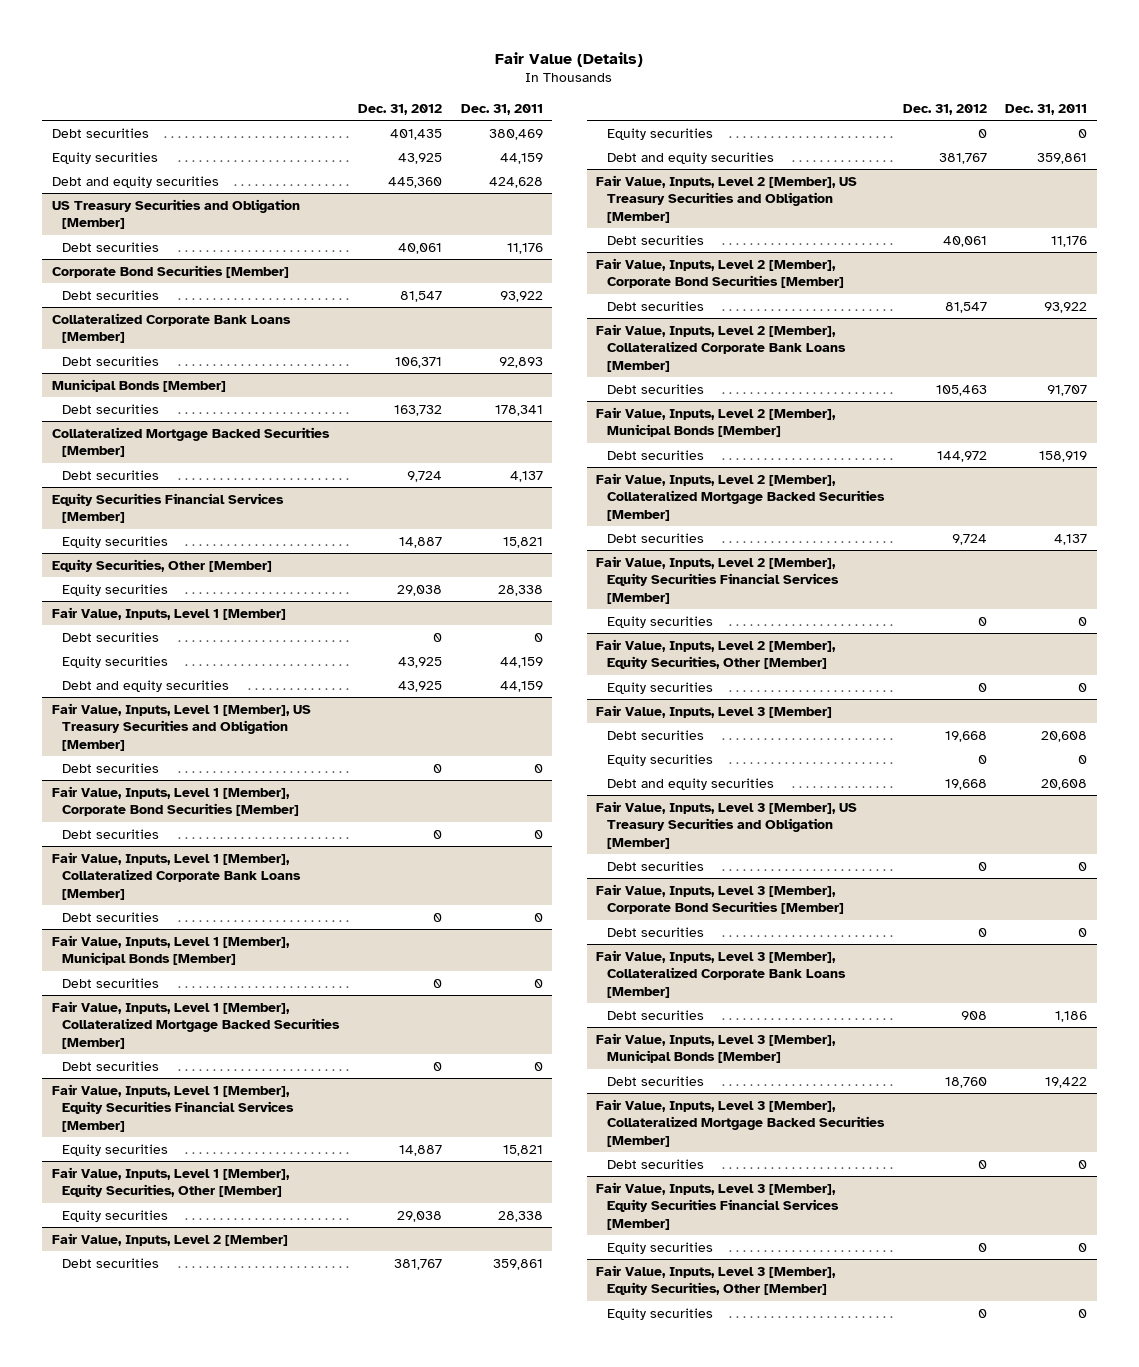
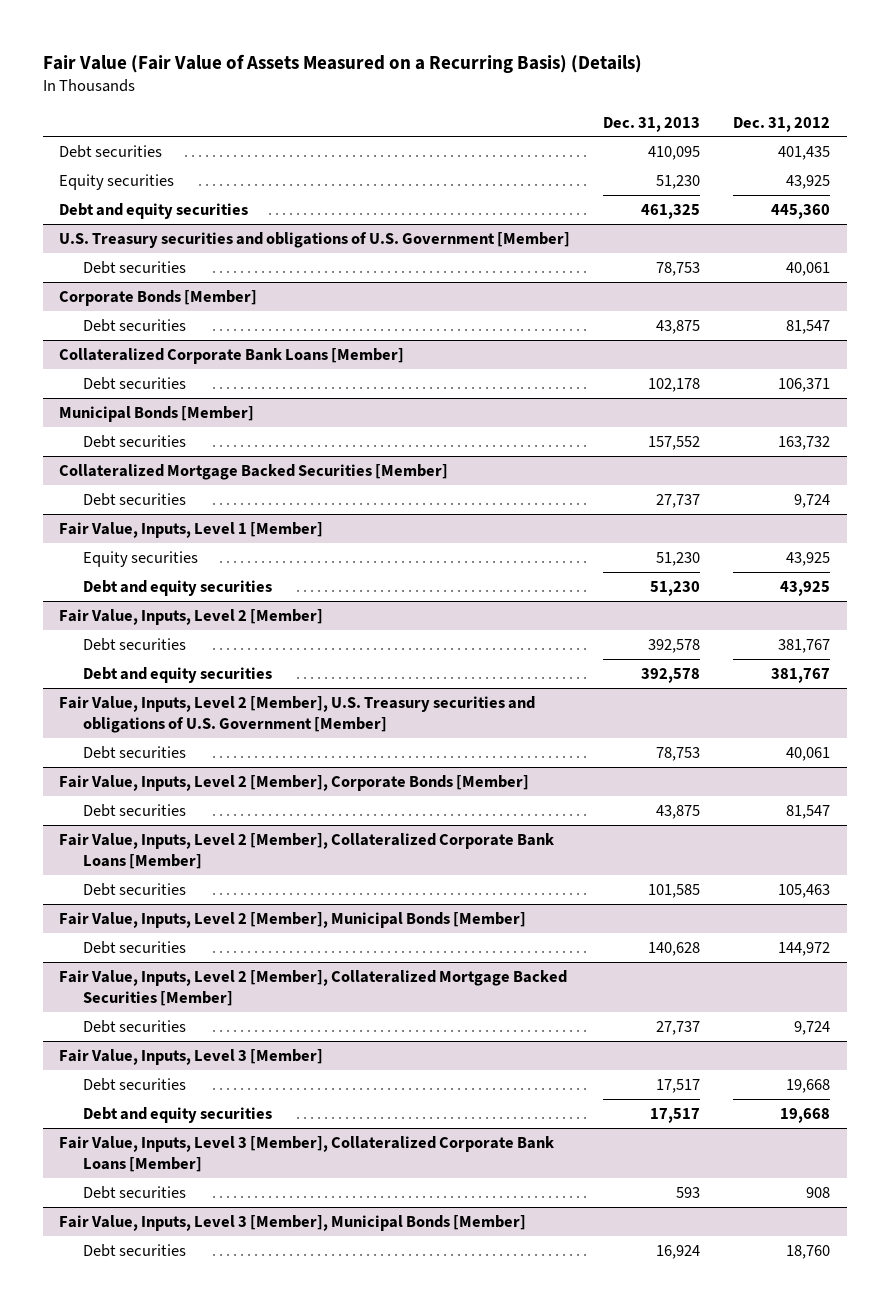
- Fair Value (Details)
+ Fair Value (Fair Value of Assets Measured on a Recurring Basis) (Details)
- | Dec. 31, 2012 | Dec. 31, 2011
+ | Dec. 31, 2013 | Dec. 31, 2012
- US Treasury Securities and Obligation [Member]
+ U.S. Treasury securities and obligations of U.S. Government [Member]
- Corporate Bond Securities [Member]
+ Corporate Bonds [Member]
- Equity Securities Financial Services [Member]
- Equity securities | 14,887 | 15,821
- Equity Securities, Other [Member]
- Equity securities | 29,038 | 28,338
@ Fair Value, Inputs, Level 1 [Member]
- Debt securities | 0 | 0
- Fair Value, Inputs, Level 1 [Member], US Treasury Securities and Obligation [Member]
- Debt securities | 0 | 0
- Fair Value, Inputs, Level 1 [Member], Corporate Bond Securities [Member]
- Debt securities | 0 | 0
- Fair Value, Inputs, Level 1 [Member], Collateralized Corporate Bank Loans [Member]
- Debt securities | 0 | 0
- Fair Value, Inputs, Level 1 [Member], Municipal Bonds [Member]
- Debt securities | 0 | 0
- Fair Value, Inputs, Level 1 [Member], Collateralized Mortgage Backed Securities [Member]
- Debt securities | 0 | 0
- Fair Value, Inputs, Level 1 [Member], Equity Securities Financial Services [Member]
- Equity securities | 14,887 | 15,821
- Fair Value, Inputs, Level 1 [Member], Equity Securities, Other [Member]
- Equity securities | 29,038 | 28,338
@ Fair Value, Inputs, Level 2 [Member]
- Equity securities | 0 | 0
- Fair Value, Inputs, Level 2 [Member], US Treasury Securities and Obligation [Member]
+ Fair Value, Inputs, Level 2 [Member], U.S. Treasury securities and obligations of U.S. Government [Member]
- Fair Value, Inputs, Level 2 [Member], Corporate Bond Securities [Member]
+ Fair Value, Inputs, Level 2 [Member], Corporate Bonds [Member]
- Fair Value, Inputs, Level 2 [Member], Equity Securities Financial Services [Member]
- Equity securities | 0 | 0
- Fair Value, Inputs, Level 2 [Member], Equity Securities, Other [Member]
- Equity securities | 0 | 0
@ Fair Value, Inputs, Level 3 [Member]
- Equity securities | 0 | 0
- Fair Value, Inputs, Level 3 [Member], US Treasury Securities and Obligation [Member]
- Debt securities | 0 | 0
- Fair Value, Inputs, Level 3 [Member], Corporate Bond Securities [Member]
- Debt securities | 0 | 0
- Fair Value, Inputs, Level 3 [Member], Collateralized Mortgage Backed Securities [Member]
- Debt securities | 0 | 0
- Fair Value, Inputs, Level 3 [Member], Equity Securities Financial Services [Member]
- Equity securities | 0 | 0
- Fair Value, Inputs, Level 3 [Member], Equity Securities, Other [Member]
- Equity securities | 0 | 0

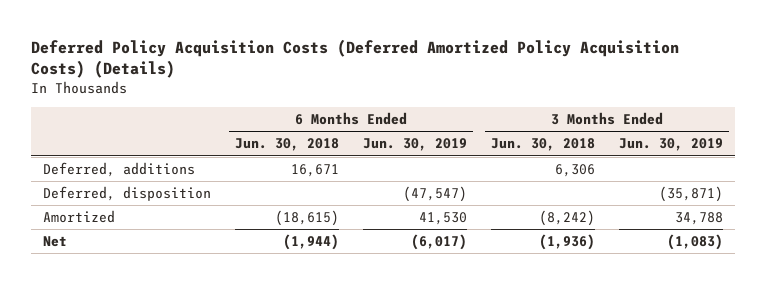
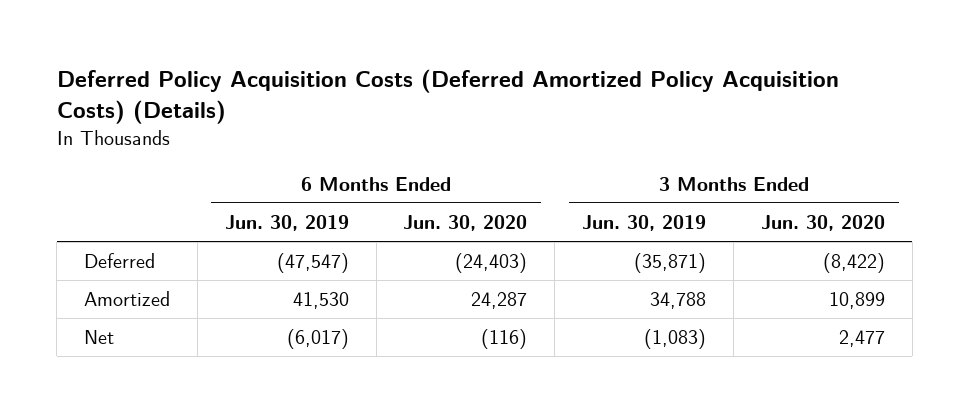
- | 6 Months Ended Jun. 30, 2018 | 6 Months Ended Jun. 30, 2019 | 3 Months Ended Jun. 30, 2018 | 3 Months Ended Jun. 30, 2019
+ | 6 Months Ended Jun. 30, 2019 | 6 Months Ended Jun. 30, 2020 | 3 Months Ended Jun. 30, 2019 | 3 Months Ended Jun. 30, 2020
- Deferred, additions | 16,671 | | 6,306 |
- Deferred, disposition | | (47,547) | | (35,871)
+ Deferred | (47,547) | (24,403) | (35,871) | (8,422)

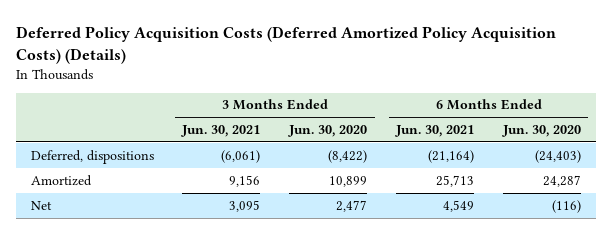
- | 6 Months Ended Jun. 30, 2019 | 6 Months Ended Jun. 30, 2020 | 3 Months Ended Jun. 30, 2019 | 3 Months Ended Jun. 30, 2020
+ | 3 Months Ended Jun. 30, 2021 | 3 Months Ended Jun. 30, 2020 | 6 Months Ended Jun. 30, 2021 | 6 Months Ended Jun. 30, 2020
- Deferred | (47,547) | (24,403) | (35,871) | (8,422)
+ Deferred, dispositions | (6,061) | (8,422) | (21,164) | (24,403)

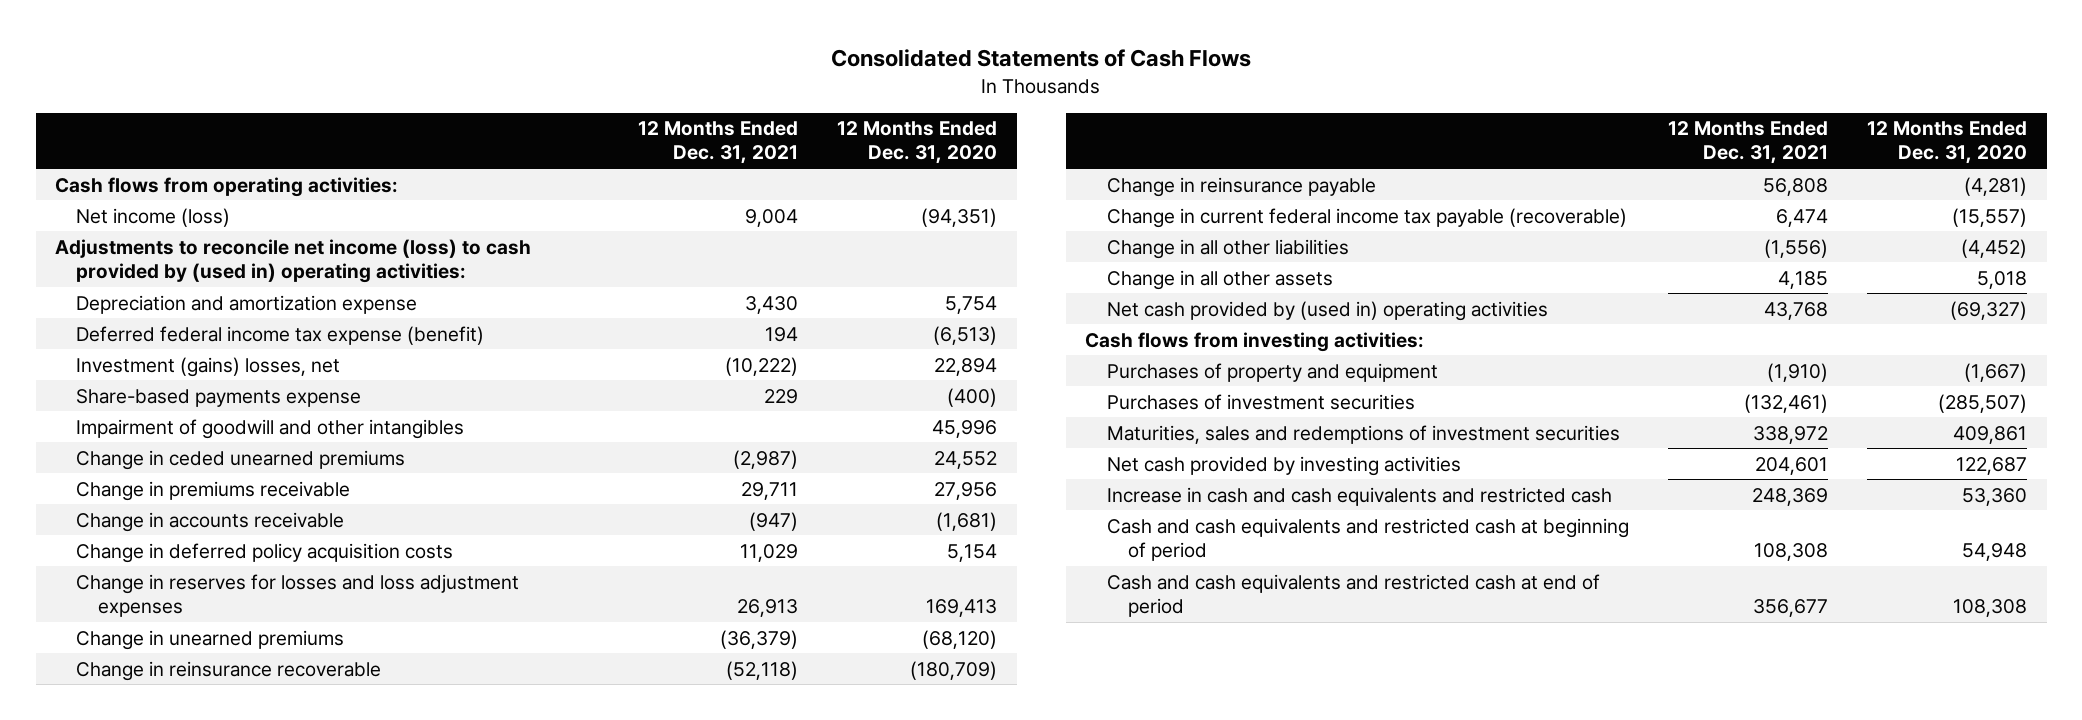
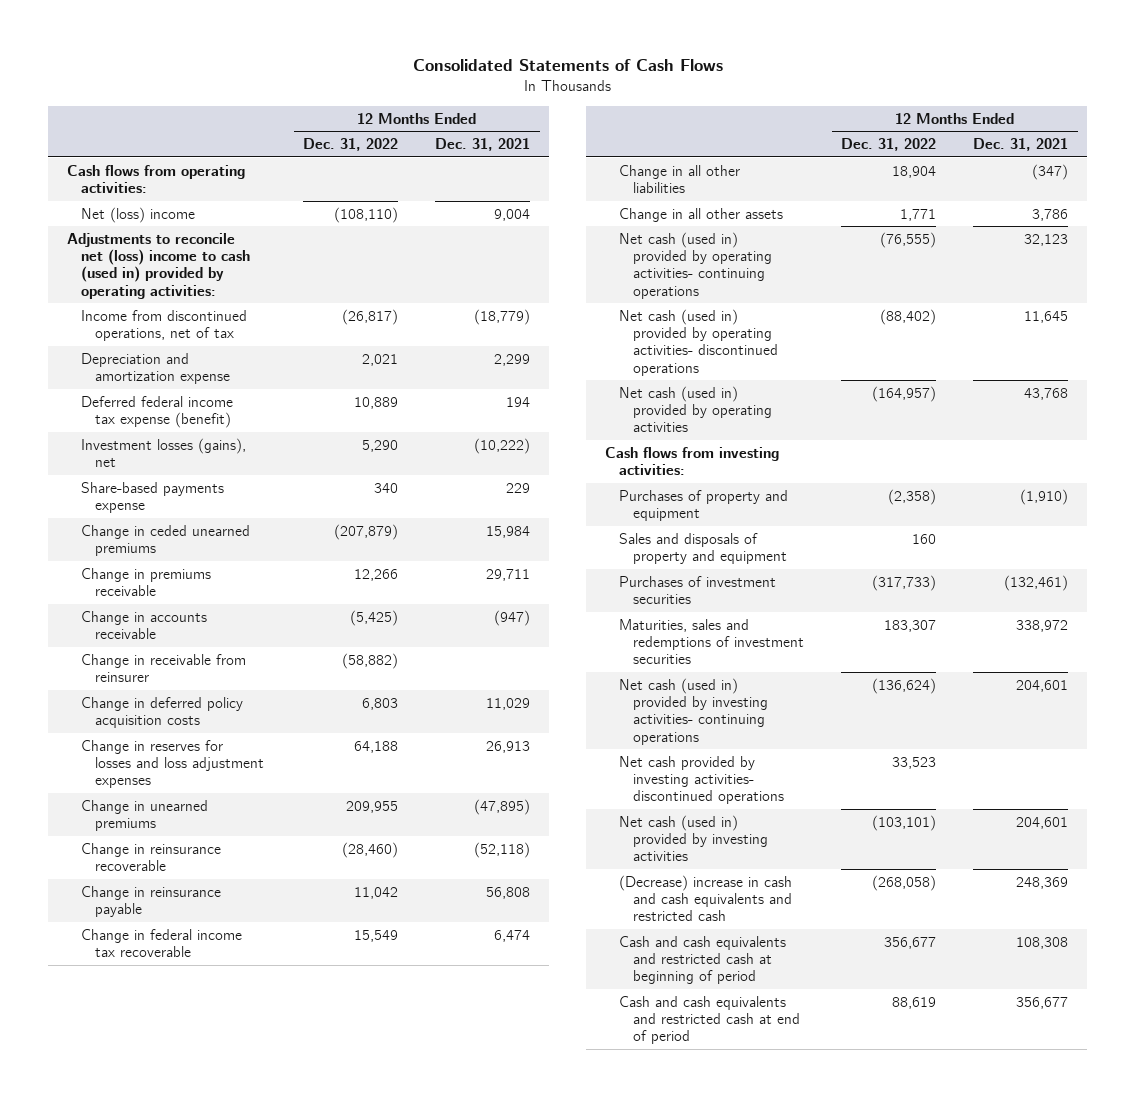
- | 12 Months Ended Dec. 31, 2021 | 12 Months Ended Dec. 31, 2020
+ | 12 Months Ended Dec. 31, 2022 | 12 Months Ended Dec. 31, 2021
- Net income (loss) | 9,004 | (94,351)
- Adjustments to reconcile net income (loss) to cash provided by (used in) operating activities:
- Depreciation and amortization expense | 3,430 | 5,754
+ Net (loss) income | (108,110) | 9,004
+ Adjustments to reconcile net (loss) income to cash (used in) provided by operating activities:
+ Income from discontinued operations, net of tax | (26,817) | (18,779)
+ Depreciation and amortization expense | 2,021 | 2,299
- Investment (gains) losses, net | (10,222) | 22,894
+ Investment losses (gains), net | 5,290 | (10,222)
- Impairment of goodwill and other intangibles | | 45,996
- Change in ceded unearned premiums | (2,987) | 24,552
+ Change in ceded unearned premiums | (207,879) | 15,984
+ Change in receivable from reinsurer | (58,882) |
- Change in unearned premiums | (36,379) | (68,120)
+ Change in unearned premiums | 209,955 | (47,895)
- Change in current federal income tax payable (recoverable) | 6,474 | (15,557)
- Change in all other liabilities | (1,556) | (4,452)
- Change in all other assets | 4,185 | 5,018
- Net cash provided by (used in) operating activities | 43,768 | (69,327)
+ Change in federal income tax recoverable | 15,549 | 6,474
+ Change in all other liabilities | 18,904 | (347)
+ Change in all other assets | 1,771 | 3,786
+ Net cash (used in) provided by operating activities- continuing operations | (76,555) | 32,123
+ Net cash (used in) provided by operating activities- discontinued operations | (88,402) | 11,645
+ Net cash (used in) provided by operating activities | (164,957) | 43,768
+ Sales and disposals of property and equipment | 160 |
- Net cash provided by investing activities | 204,601 | 122,687
- Increase in cash and cash equivalents and restricted cash | 248,369 | 53,360
+ Net cash (used in) provided by investing activities- continuing operations | (136,624) | 204,601
+ Net cash provided by investing activities- discontinued operations | 33,523 |
+ Net cash (used in) provided by investing activities | (103,101) | 204,601
+ (Decrease) increase in cash and cash equivalents and restricted cash | (268,058) | 248,369

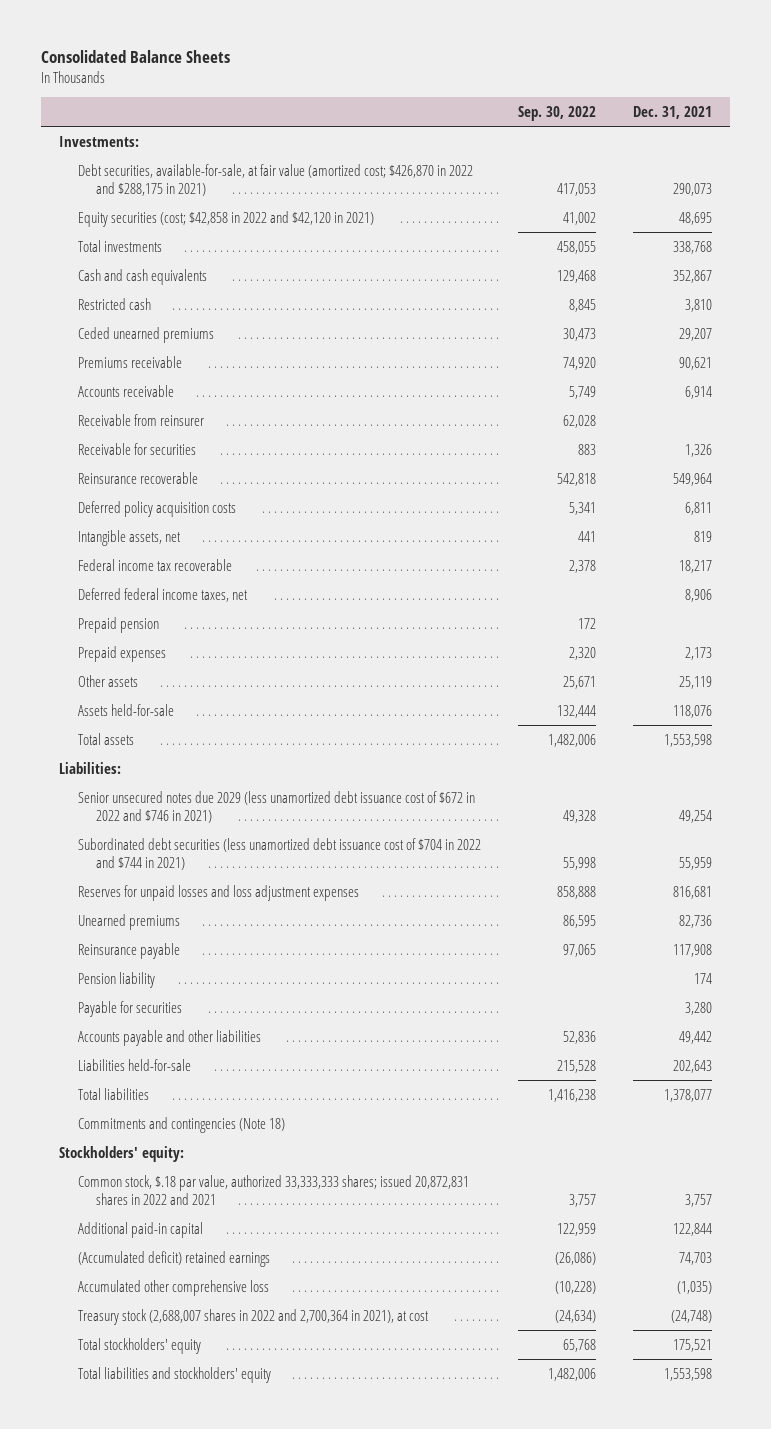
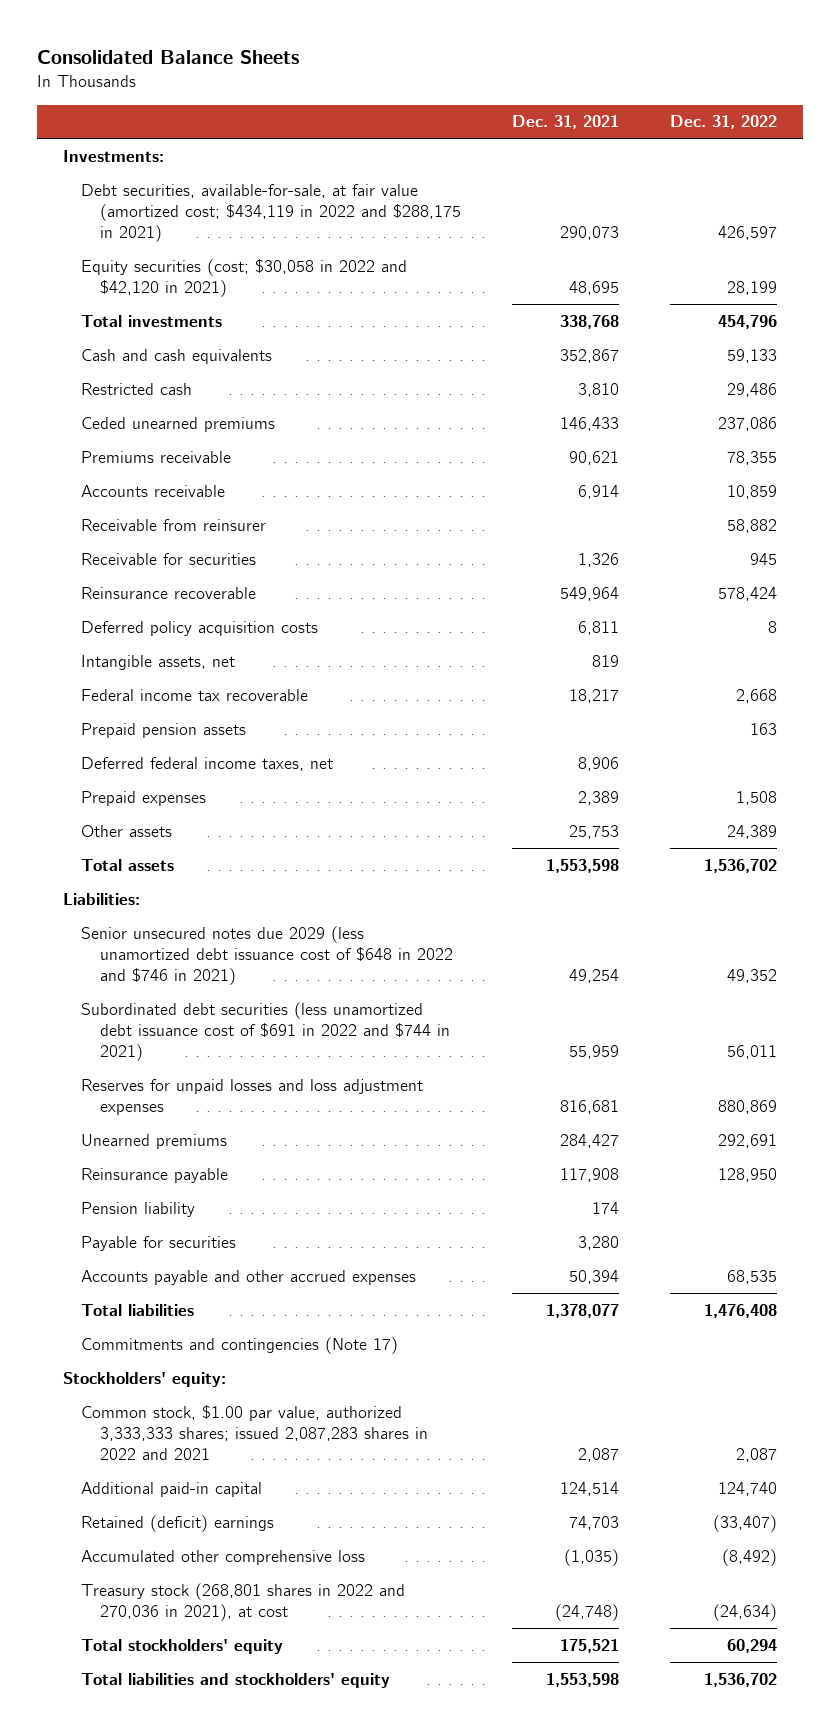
- | Sep. 30, 2022 | Dec. 31, 2021
+ | Dec. 31, 2021 | Dec. 31, 2022
- Debt securities, available-for-sale, at fair value (amortized cost; $426,870 in 2022 and $288,175 in 2021) | 417,053 | 290,073
- Equity securities (cost; $42,858 in 2022 and $42,120 in 2021) | 41,002 | 48,695
+ Debt securities, available-for-sale, at fair value (amortized cost; $434,119 in 2022 and $288,175 in 2021) | 290,073 | 426,597
+ Equity securities (cost; $30,058 in 2022 and $42,120 in 2021) | 48,695 | 28,199
- Ceded unearned premiums | 30,473 | 29,207
+ Ceded unearned premiums | 146,433 | 237,086
+ Prepaid pension assets | | 163
- Prepaid pension | 172 |
- Prepaid expenses | 2,320 | 2,173
- Other assets | 25,671 | 25,119
- Assets held-for-sale | 132,444 | 118,076
+ Prepaid expenses | 2,389 | 1,508
+ Other assets | 25,753 | 24,389
- Senior unsecured notes due 2029 (less unamortized debt issuance cost of $672 in 2022 and $746 in 2021) | 49,328 | 49,254
- Subordinated debt securities (less unamortized debt issuance cost of $704 in 2022 and $744 in 2021) | 55,998 | 55,959
+ Senior unsecured notes due 2029 (less unamortized debt issuance cost of $648 in 2022 and $746 in 2021) | 49,254 | 49,352
+ Subordinated debt securities (less unamortized debt issuance cost of $691 in 2022 and $744 in 2021) | 55,959 | 56,011
- Unearned premiums | 86,595 | 82,736
+ Unearned premiums | 284,427 | 292,691
- Accounts payable and other liabilities | 52,836 | 49,442
- Liabilities held-for-sale | 215,528 | 202,643
+ Accounts payable and other accrued expenses | 50,394 | 68,535
- Commitments and contingencies (Note 18)
+ Commitments and contingencies (Note 17)
- Common stock, $.18 par value, authorized 33,333,333 shares; issued 20,872,831 shares in 2022 and 2021 | 3,757 | 3,757
- Additional paid-in capital | 122,959 | 122,844
- (Accumulated deficit) retained earnings | (26,086) | 74,703
+ Common stock, $1.00 par value, authorized 3,333,333 shares; issued 2,087,283 shares in 2022 and 2021 | 2,087 | 2,087
+ Additional paid-in capital | 124,514 | 124,740
+ Retained (deficit) earnings | 74,703 | (33,407)
- Treasury stock (2,688,007 shares in 2022 and 2,700,364 in 2021), at cost | (24,634) | (24,748)
+ Treasury stock (268,801 shares in 2022 and 270,036 in 2021), at cost | (24,748) | (24,634)

